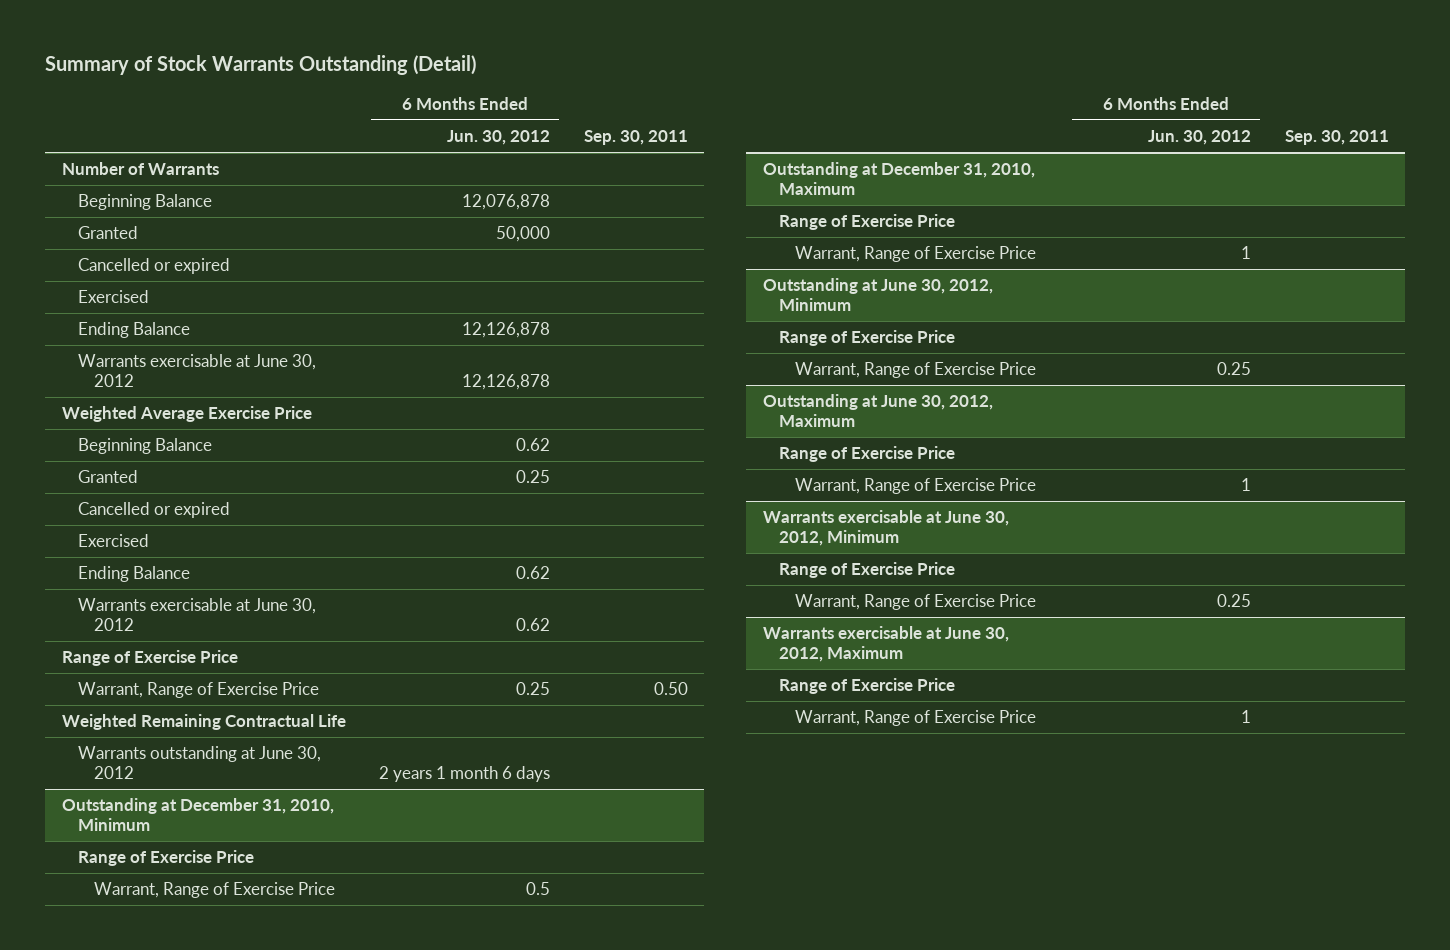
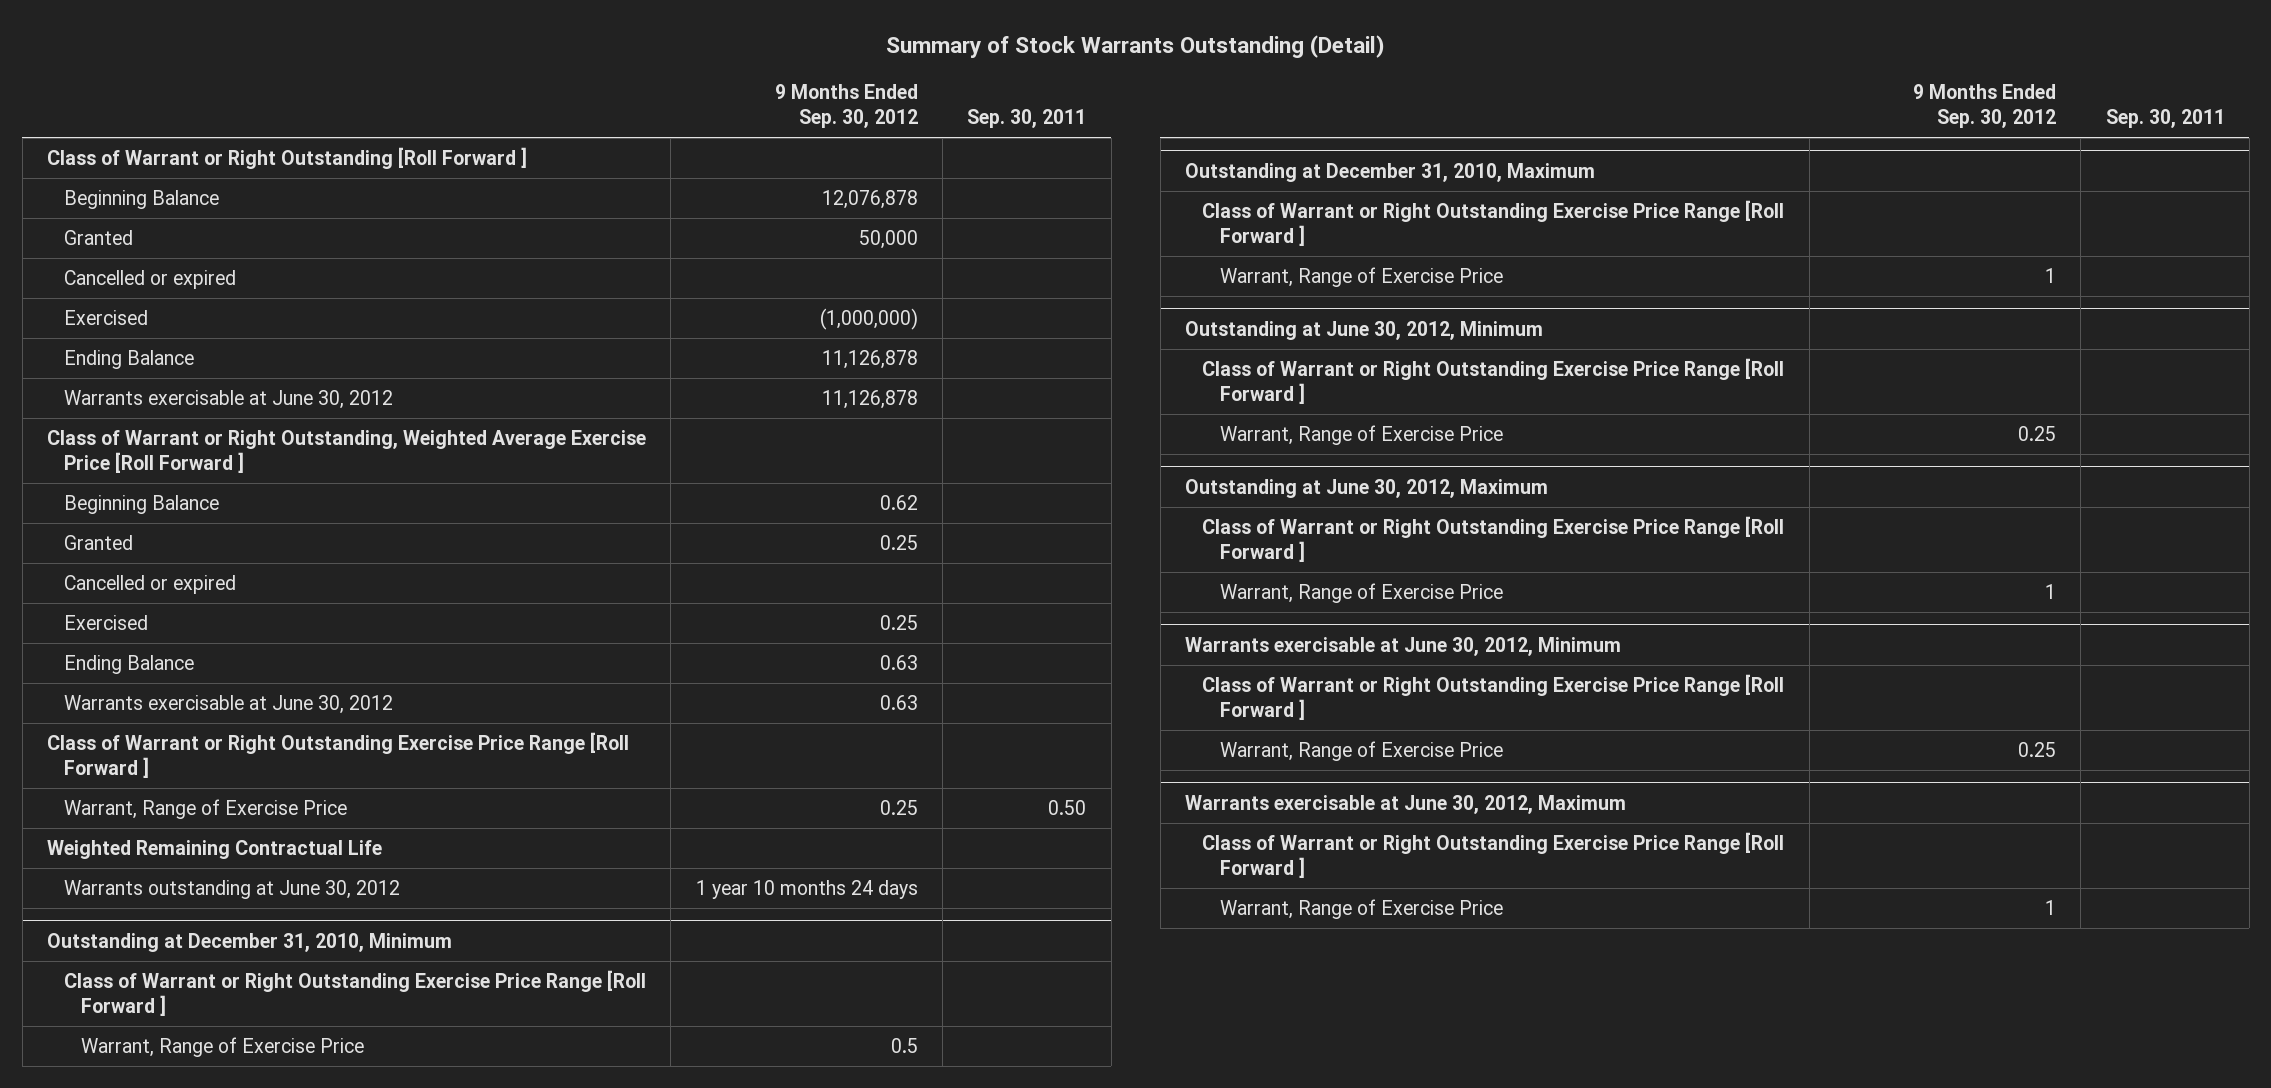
- | 6 Months Ended Jun. 30, 2012 | Sep. 30, 2011
+ | 9 Months Ended Sep. 30, 2012 | Sep. 30, 2011
- Number of Warrants
+ Class of Warrant or Right Outstanding [Roll Forward ]
- Weighted Average Exercise Price
+ Class of Warrant or Right Outstanding, Weighted Average Exercise Price [Roll Forward ]
- Range of Exercise Price
+ Class of Warrant or Right Outstanding Exercise Price Range [Roll Forward ]
@ Outstanding at December 31, 2010, Minimum
- Range of Exercise Price
+ Class of Warrant or Right Outstanding Exercise Price Range [Roll Forward ]
@ Outstanding at December 31, 2010, Maximum
- Range of Exercise Price
+ Class of Warrant or Right Outstanding Exercise Price Range [Roll Forward ]
@ Outstanding at June 30, 2012, Minimum
- Range of Exercise Price
+ Class of Warrant or Right Outstanding Exercise Price Range [Roll Forward ]
@ Outstanding at June 30, 2012, Maximum
- Range of Exercise Price
+ Class of Warrant or Right Outstanding Exercise Price Range [Roll Forward ]
@ Warrants exercisable at June 30, 2012, Minimum
- Range of Exercise Price
+ Class of Warrant or Right Outstanding Exercise Price Range [Roll Forward ]
@ Warrants exercisable at June 30, 2012, Maximum
- Range of Exercise Price
+ Class of Warrant or Right Outstanding Exercise Price Range [Roll Forward ]

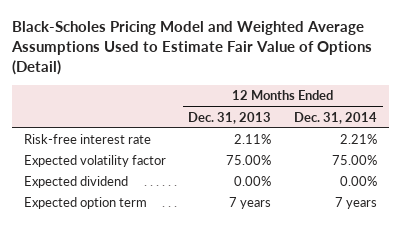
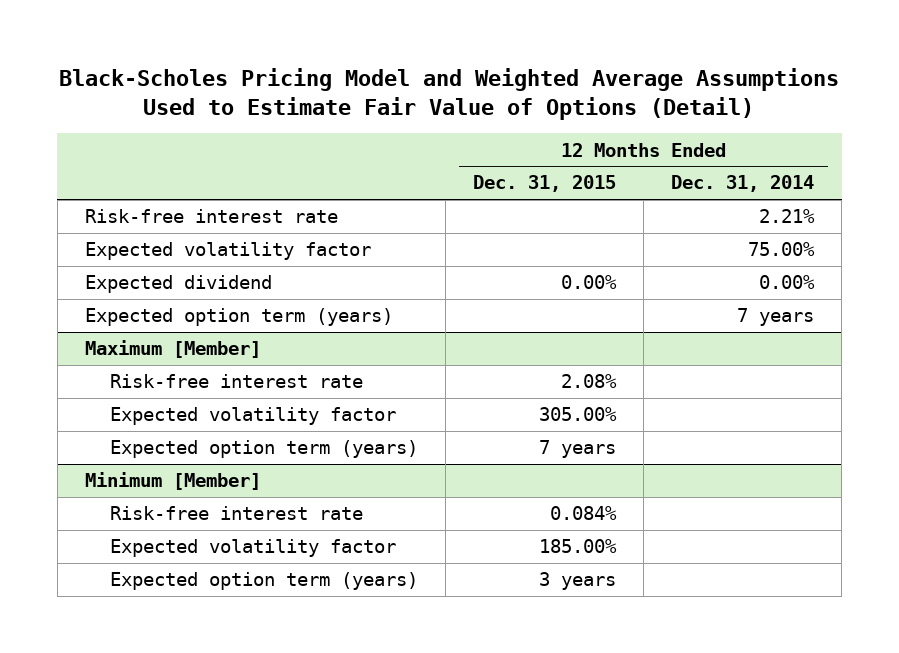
- | 12 Months Ended Dec. 31, 2013 | 12 Months Ended Dec. 31, 2014
+ | 12 Months Ended Dec. 31, 2015 | 12 Months Ended Dec. 31, 2014
- Expected option term | 7 years | 7 years
+ Expected option term (years) | | 7 years
+ Maximum [Member]
+ Risk-free interest rate | 2.08% |
+ Expected volatility factor | 305.00% |
+ Expected option term (years) | 7 years |
+ Minimum [Member]
+ Risk-free interest rate | 0.084% |
+ Expected volatility factor | 185.00% |
+ Expected option term (years) | 3 years |

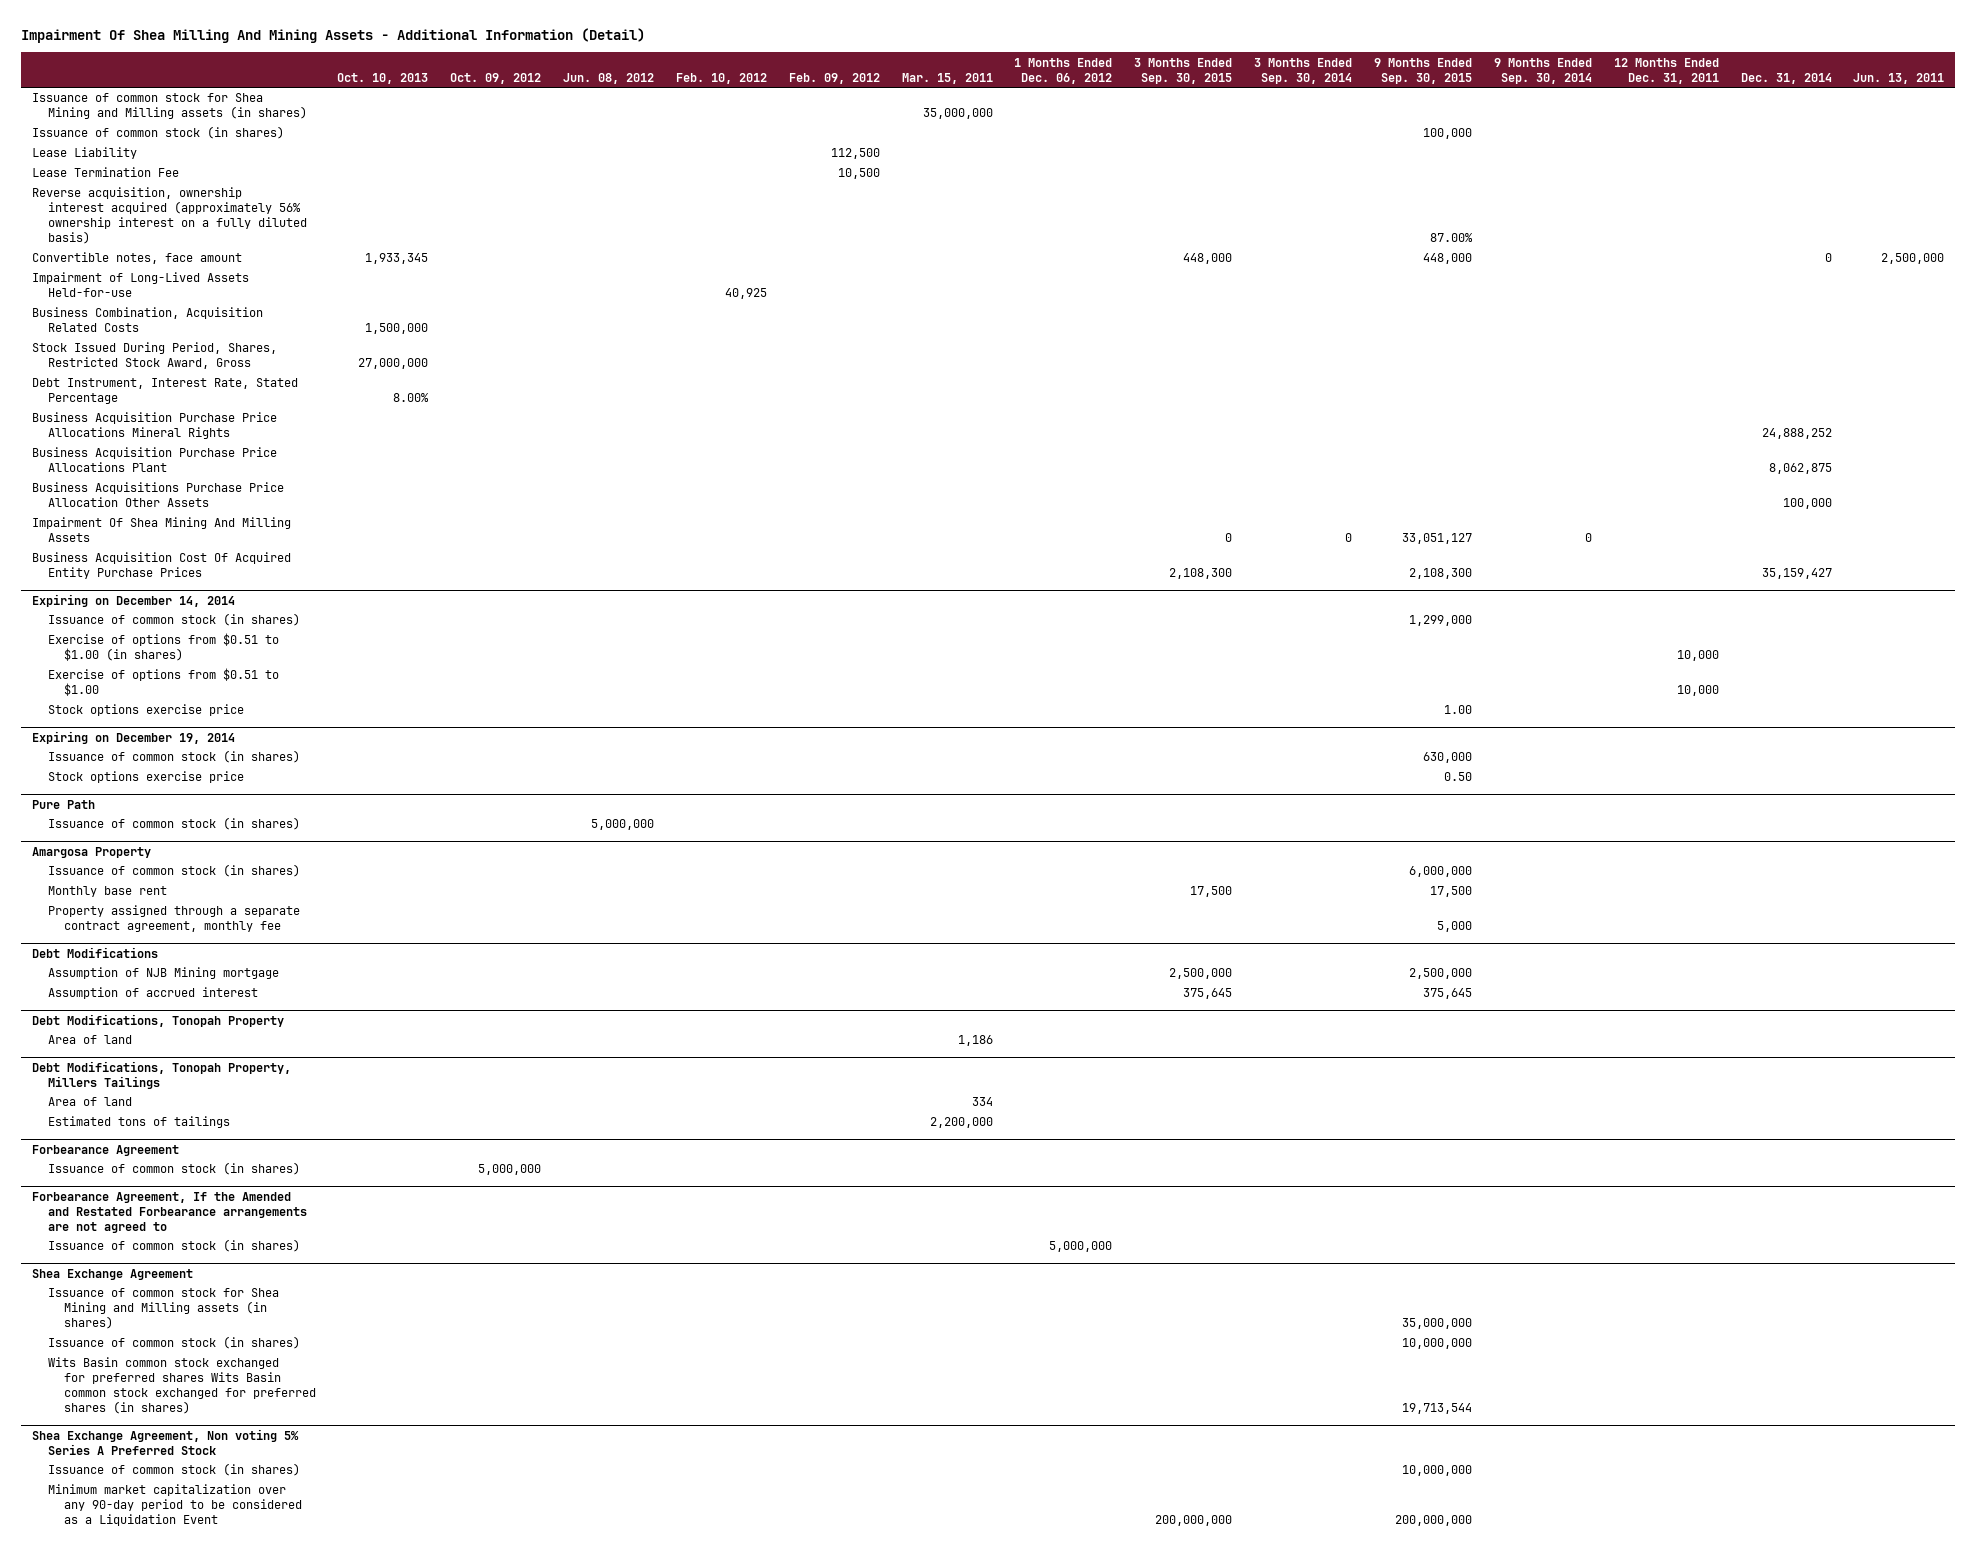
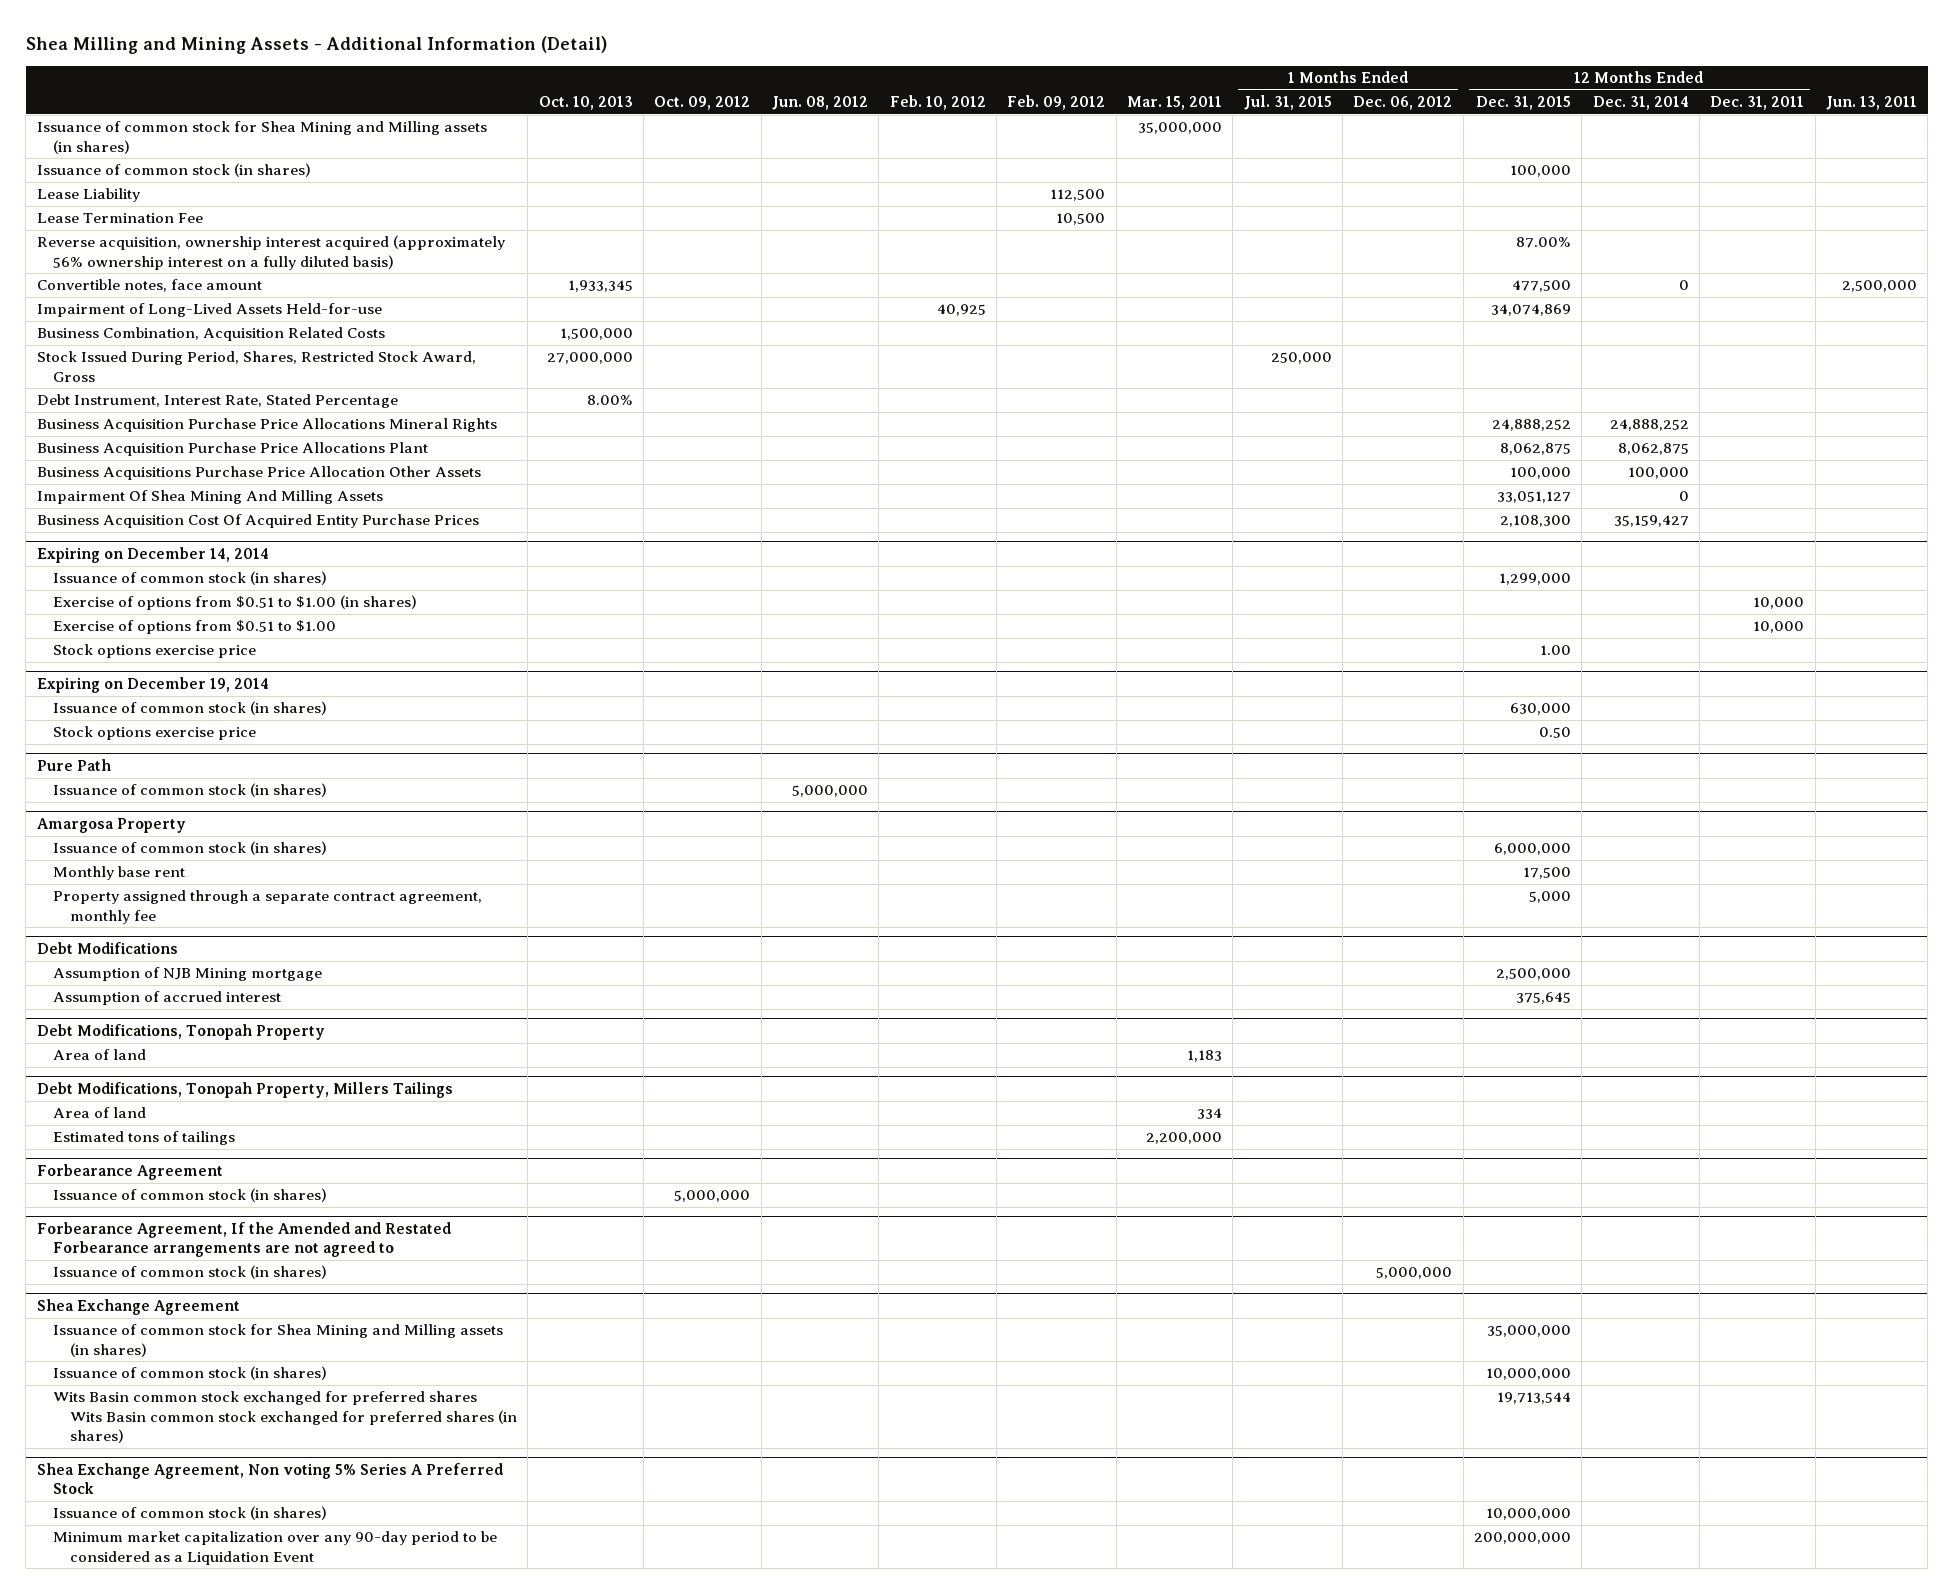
- Impairment Of Shea Milling And Mining Assets - Additional Information (Detail)
+ Shea Milling and Mining Assets - Additional Information (Detail)
- | Oct. 10, 2013 | Oct. 09, 2012 | Jun. 08, 2012 | Feb. 10, 2012 | Feb. 09, 2012 | Mar. 15, 2011 | 1 Months Ended Dec. 06, 2012 | 3 Months Ended Sep. 30, 2015 | 3 Months Ended Sep. 30, 2014 | 9 Months Ended Sep. 30, 2015 | 9 Months Ended Sep. 30, 2014 | 12 Months Ended Dec. 31, 2011 | Dec. 31, 2014 | Jun. 13, 2011
+ | Oct. 10, 2013 | Oct. 09, 2012 | Jun. 08, 2012 | Feb. 10, 2012 | Feb. 09, 2012 | Mar. 15, 2011 | 1 Months Ended Jul. 31, 2015 | 1 Months Ended Dec. 06, 2012 | 12 Months Ended Dec. 31, 2015 | 12 Months Ended Dec. 31, 2014 | 12 Months Ended Dec. 31, 2011 | Jun. 13, 2011
@ Debt Modifications, Tonopah Property
- Area of land | | | | | | 1,186 | | | | | | | |
+ Area of land | | | | | | 1,183 | | | | | |

